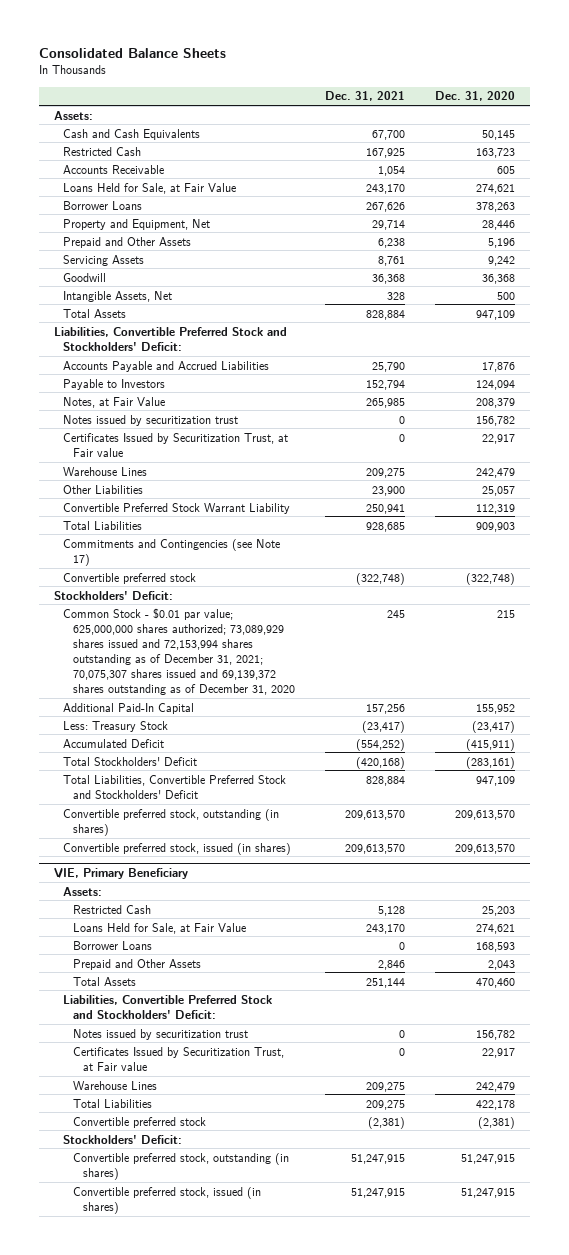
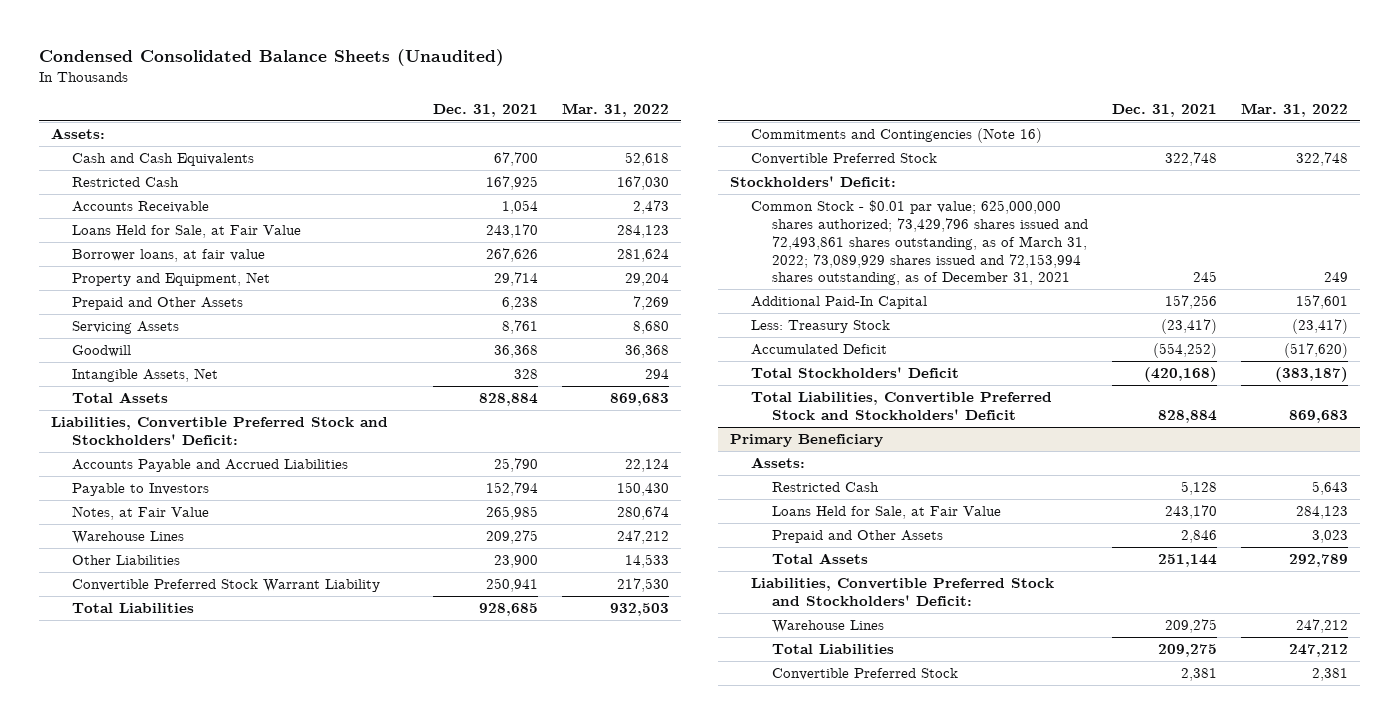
- Consolidated Balance Sheets
+ Condensed Consolidated Balance Sheets (Unaudited)
- | Dec. 31, 2021 | Dec. 31, 2020
+ | Dec. 31, 2021 | Mar. 31, 2022
- Borrower Loans | 267,626 | 378,263
+ Borrower loans, at fair value | 267,626 | 281,624
- Notes issued by securitization trust | 0 | 156,782
- Certificates Issued by Securitization Trust, at Fair value | 0 | 22,917
- Commitments and Contingencies (see Note 17)
- Convertible preferred stock | (322,748) | (322,748)
+ Commitments and Contingencies (Note 16)
+ Convertible Preferred Stock | 322,748 | 322,748
- Common Stock - $0.01 par value; 625,000,000 shares authorized; 73,089,929 shares issued and 72,153,994 shares outstanding as of December 31, 2021; 70,075,307 shares issued and 69,139,372 shares outstanding as of December 31, 2020 | 245 | 215
+ Common Stock - $0.01 par value; 625,000,000 shares authorized; 73,429,796 shares issued and 72,493,861 shares outstanding, as of March 31, 2022; 73,089,929 shares issued and 72,153,994 shares outstanding, as of December 31, 2021 | 245 | 249
- Convertible preferred stock, outstanding (in shares) | 209,613,570 | 209,613,570
- Convertible preferred stock, issued (in shares) | 209,613,570 | 209,613,570
- VIE, Primary Beneficiary
+ Primary Beneficiary
- Borrower Loans | 0 | 168,593
- Notes issued by securitization trust | 0 | 156,782
- Certificates Issued by Securitization Trust, at Fair value | 0 | 22,917
- Convertible preferred stock | (2,381) | (2,381)
- Stockholders' Deficit:
- Convertible preferred stock, outstanding (in shares) | 51,247,915 | 51,247,915
- Convertible preferred stock, issued (in shares) | 51,247,915 | 51,247,915
+ Convertible Preferred Stock | 2,381 | 2,381

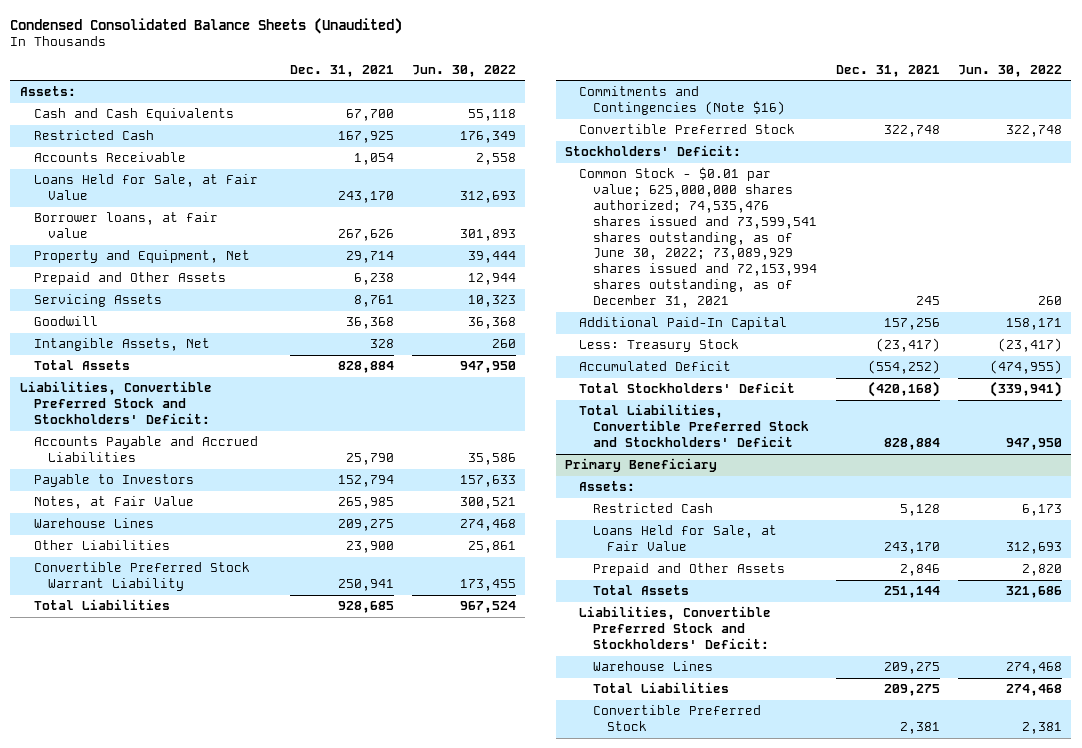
- | Dec. 31, 2021 | Mar. 31, 2022
+ | Dec. 31, 2021 | Jun. 30, 2022
- Commitments and Contingencies (Note 16)
+ Commitments and Contingencies (Note $16)
- Common Stock - $0.01 par value; 625,000,000 shares authorized; 73,429,796 shares issued and 72,493,861 shares outstanding, as of March 31, 2022; 73,089,929 shares issued and 72,153,994 shares outstanding, as of December 31, 2021 | 245 | 249
+ Common Stock - $0.01 par value; 625,000,000 shares authorized; 74,535,476 shares issued and 73,599,541 shares outstanding, as of June 30, 2022; 73,089,929 shares issued and 72,153,994 shares outstanding, as of December 31, 2021 | 245 | 260

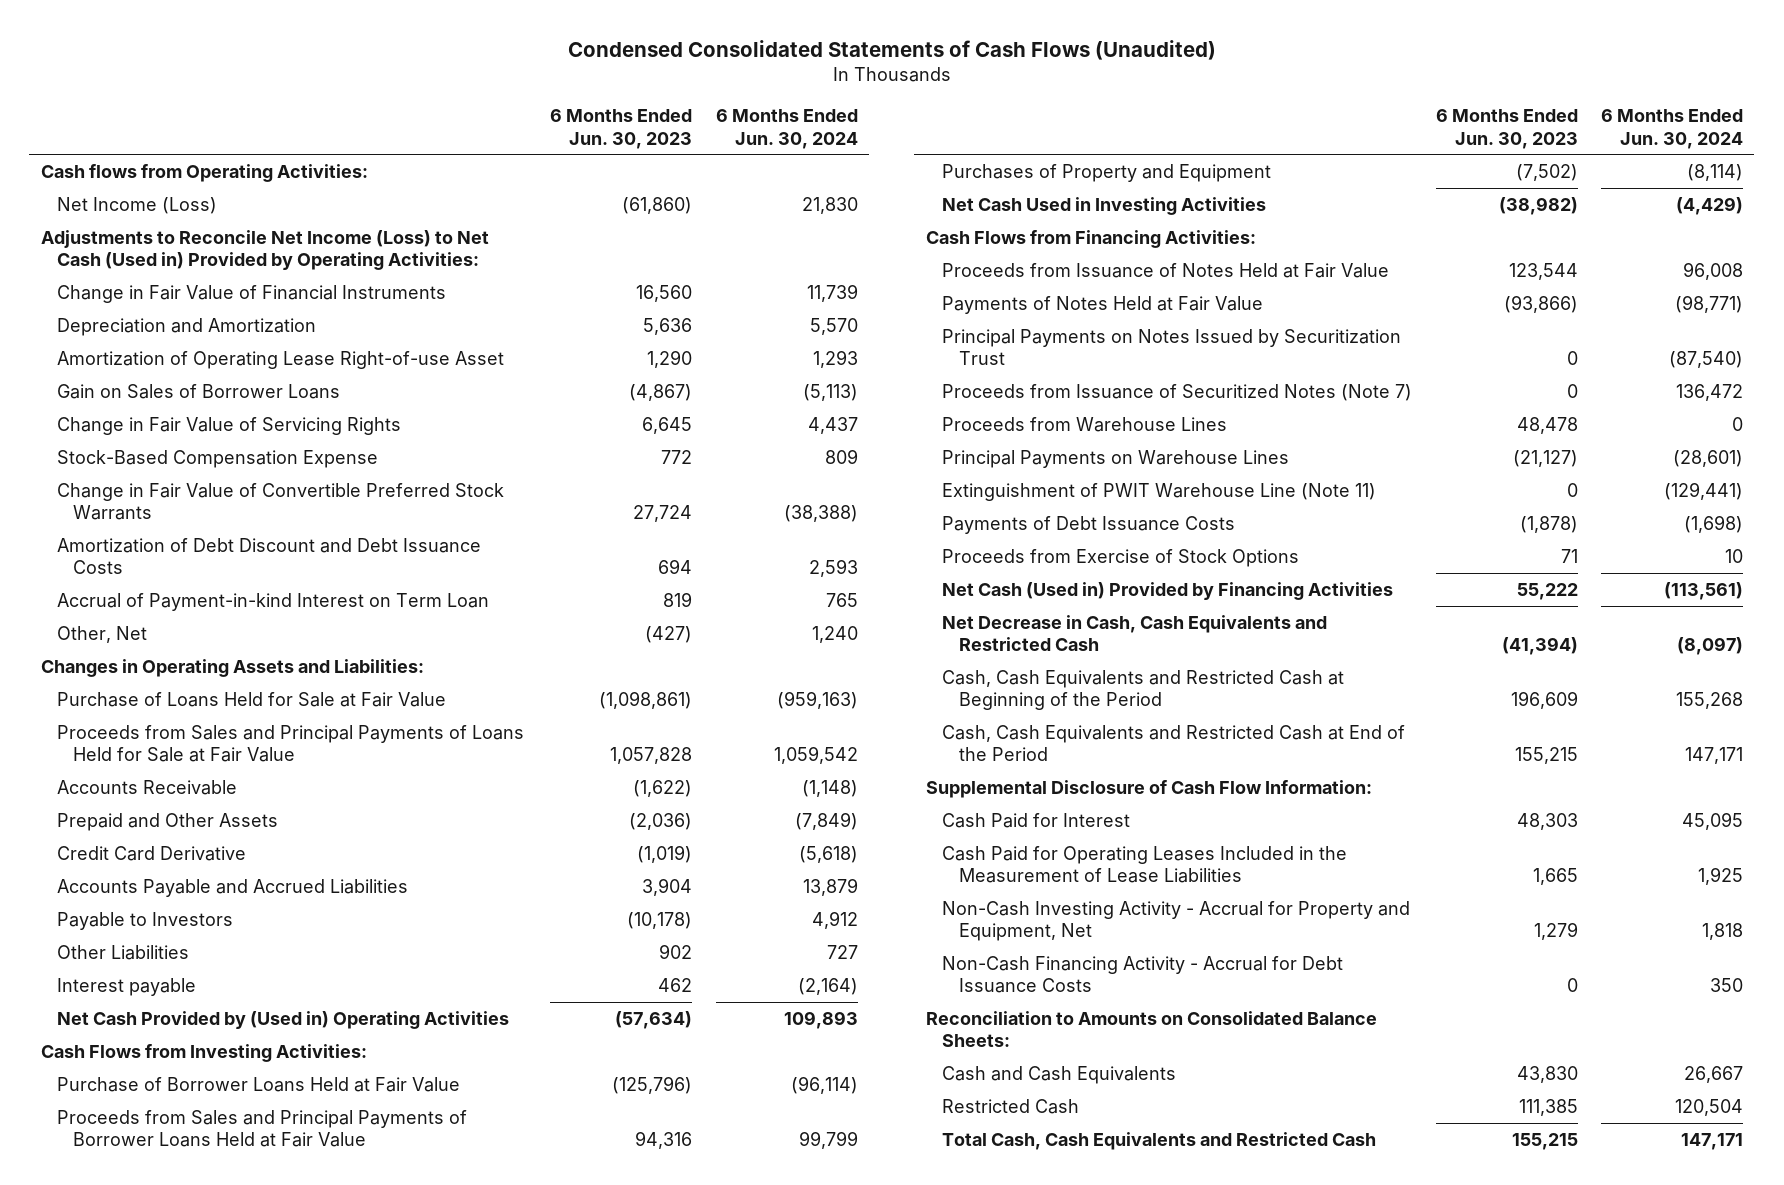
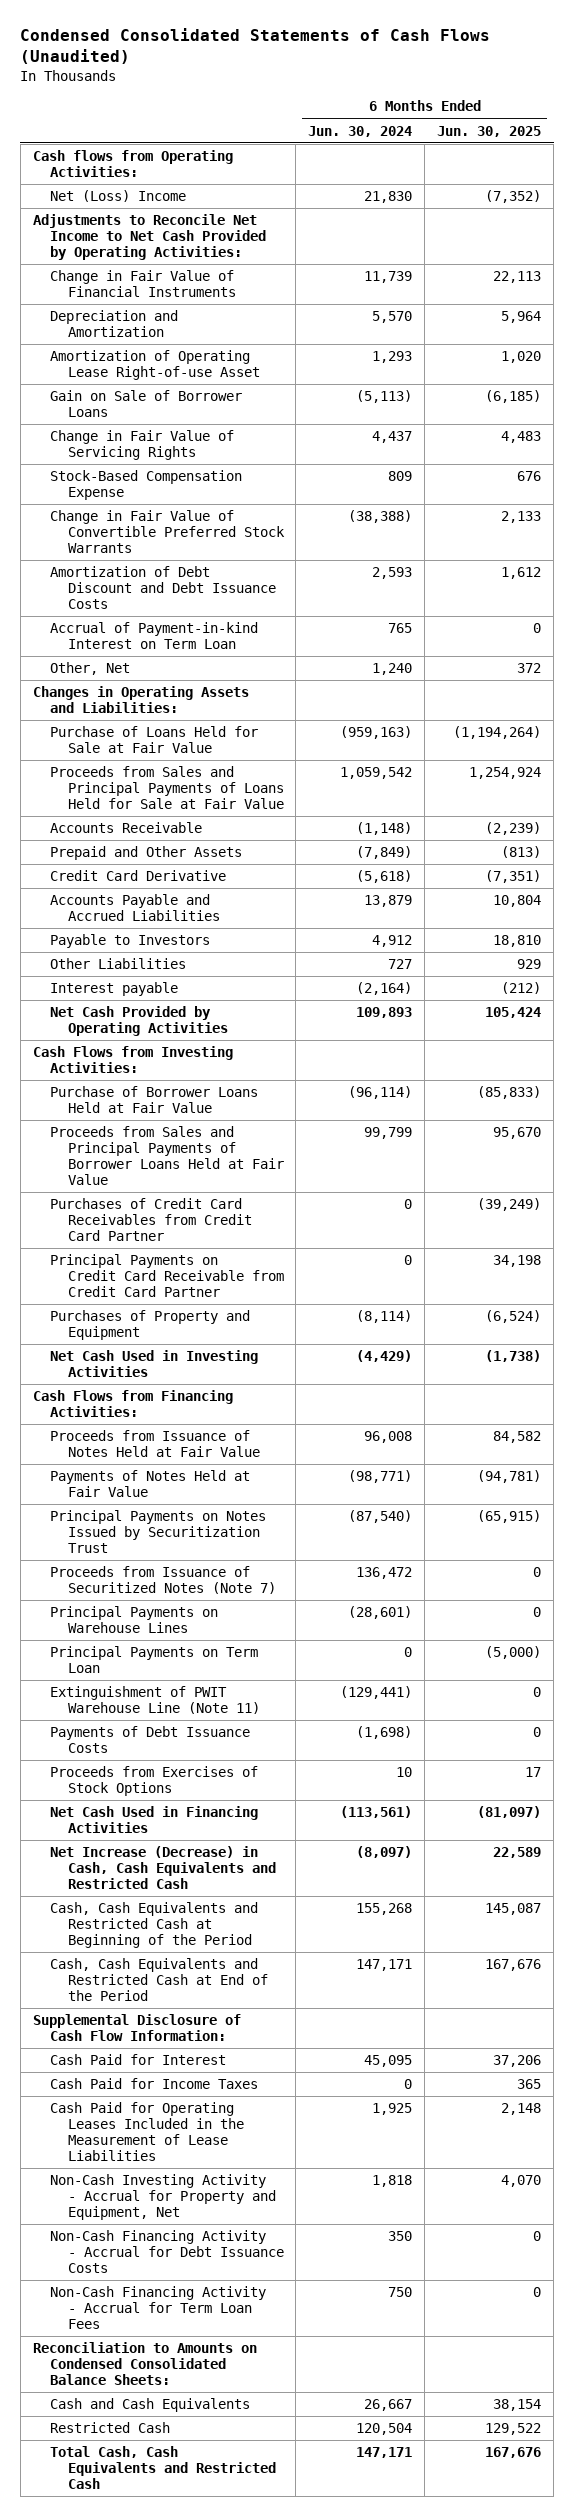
- | 6 Months Ended Jun. 30, 2023 | 6 Months Ended Jun. 30, 2024
+ | 6 Months Ended Jun. 30, 2024 | 6 Months Ended Jun. 30, 2025
- Net Income (Loss) | (61,860) | 21,830
- Adjustments to Reconcile Net Income (Loss) to Net Cash (Used in) Provided by Operating Activities:
+ Net (Loss) Income | 21,830 | (7,352)
+ Adjustments to Reconcile Net Income to Net Cash Provided by Operating Activities:
- Gain on Sales of Borrower Loans | (4,867) | (5,113)
+ Gain on Sale of Borrower Loans | (5,113) | (6,185)
- Net Cash Provided by (Used in) Operating Activities | (57,634) | 109,893
+ Net Cash Provided by Operating Activities | 109,893 | 105,424
+ Purchases of Credit Card Receivables from Credit Card Partner | 0 | (39,249)
+ Principal Payments on Credit Card Receivable from Credit Card Partner | 0 | 34,198
- Proceeds from Warehouse Lines | 48,478 | 0
+ Principal Payments on Term Loan | 0 | (5,000)
- Proceeds from Exercise of Stock Options | 71 | 10
- Net Cash (Used in) Provided by Financing Activities | 55,222 | (113,561)
- Net Decrease in Cash, Cash Equivalents and Restricted Cash | (41,394) | (8,097)
+ Proceeds from Exercises of Stock Options | 10 | 17
+ Net Cash Used in Financing Activities | (113,561) | (81,097)
+ Net Increase (Decrease) in Cash, Cash Equivalents and Restricted Cash | (8,097) | 22,589
+ Cash Paid for Income Taxes | 0 | 365
- Reconciliation to Amounts on Consolidated Balance Sheets:
+ Non-Cash Financing Activity - Accrual for Term Loan Fees | 750 | 0
+ Reconciliation to Amounts on Condensed Consolidated Balance Sheets:

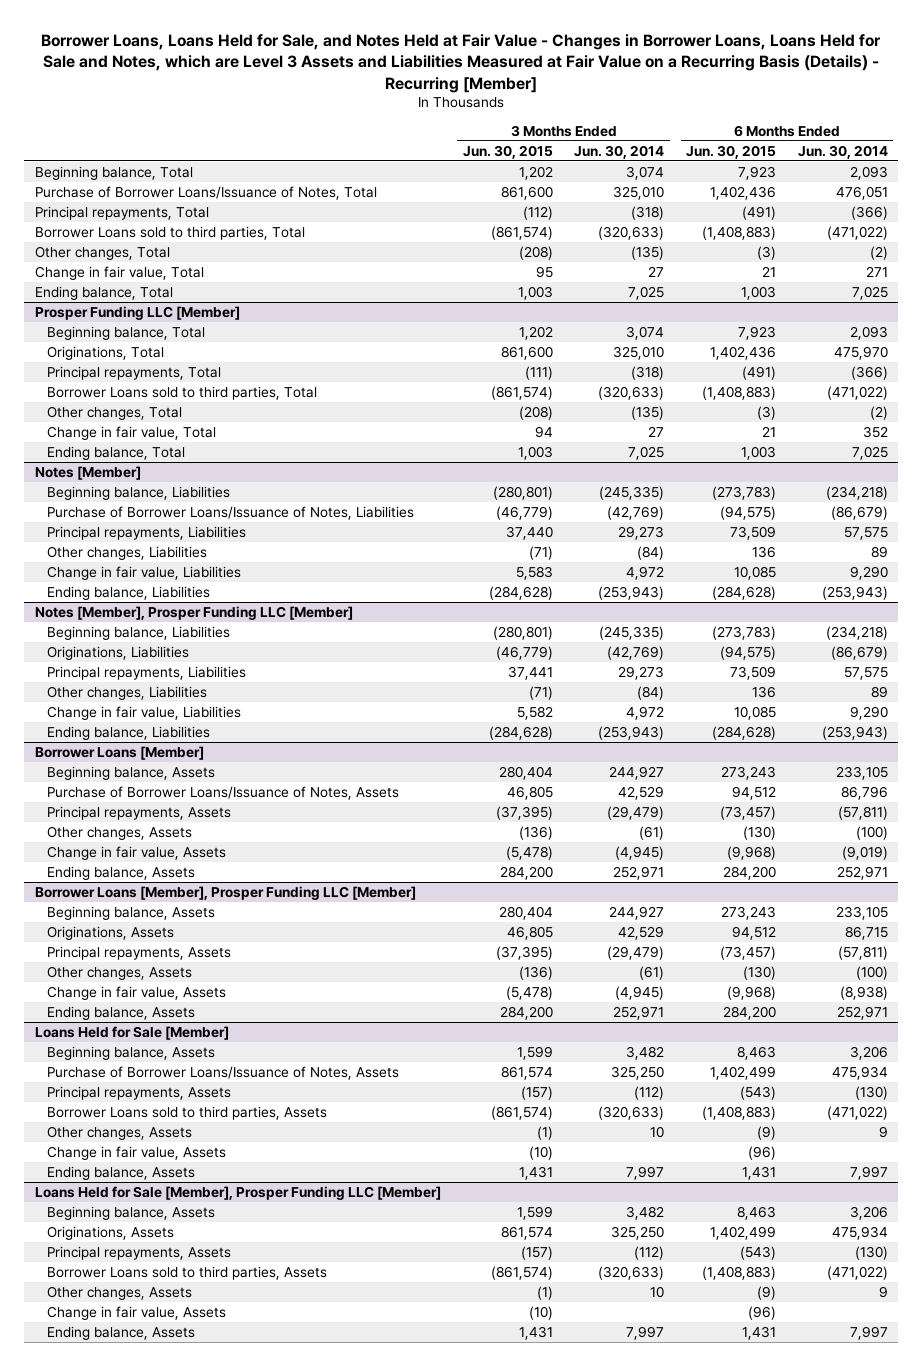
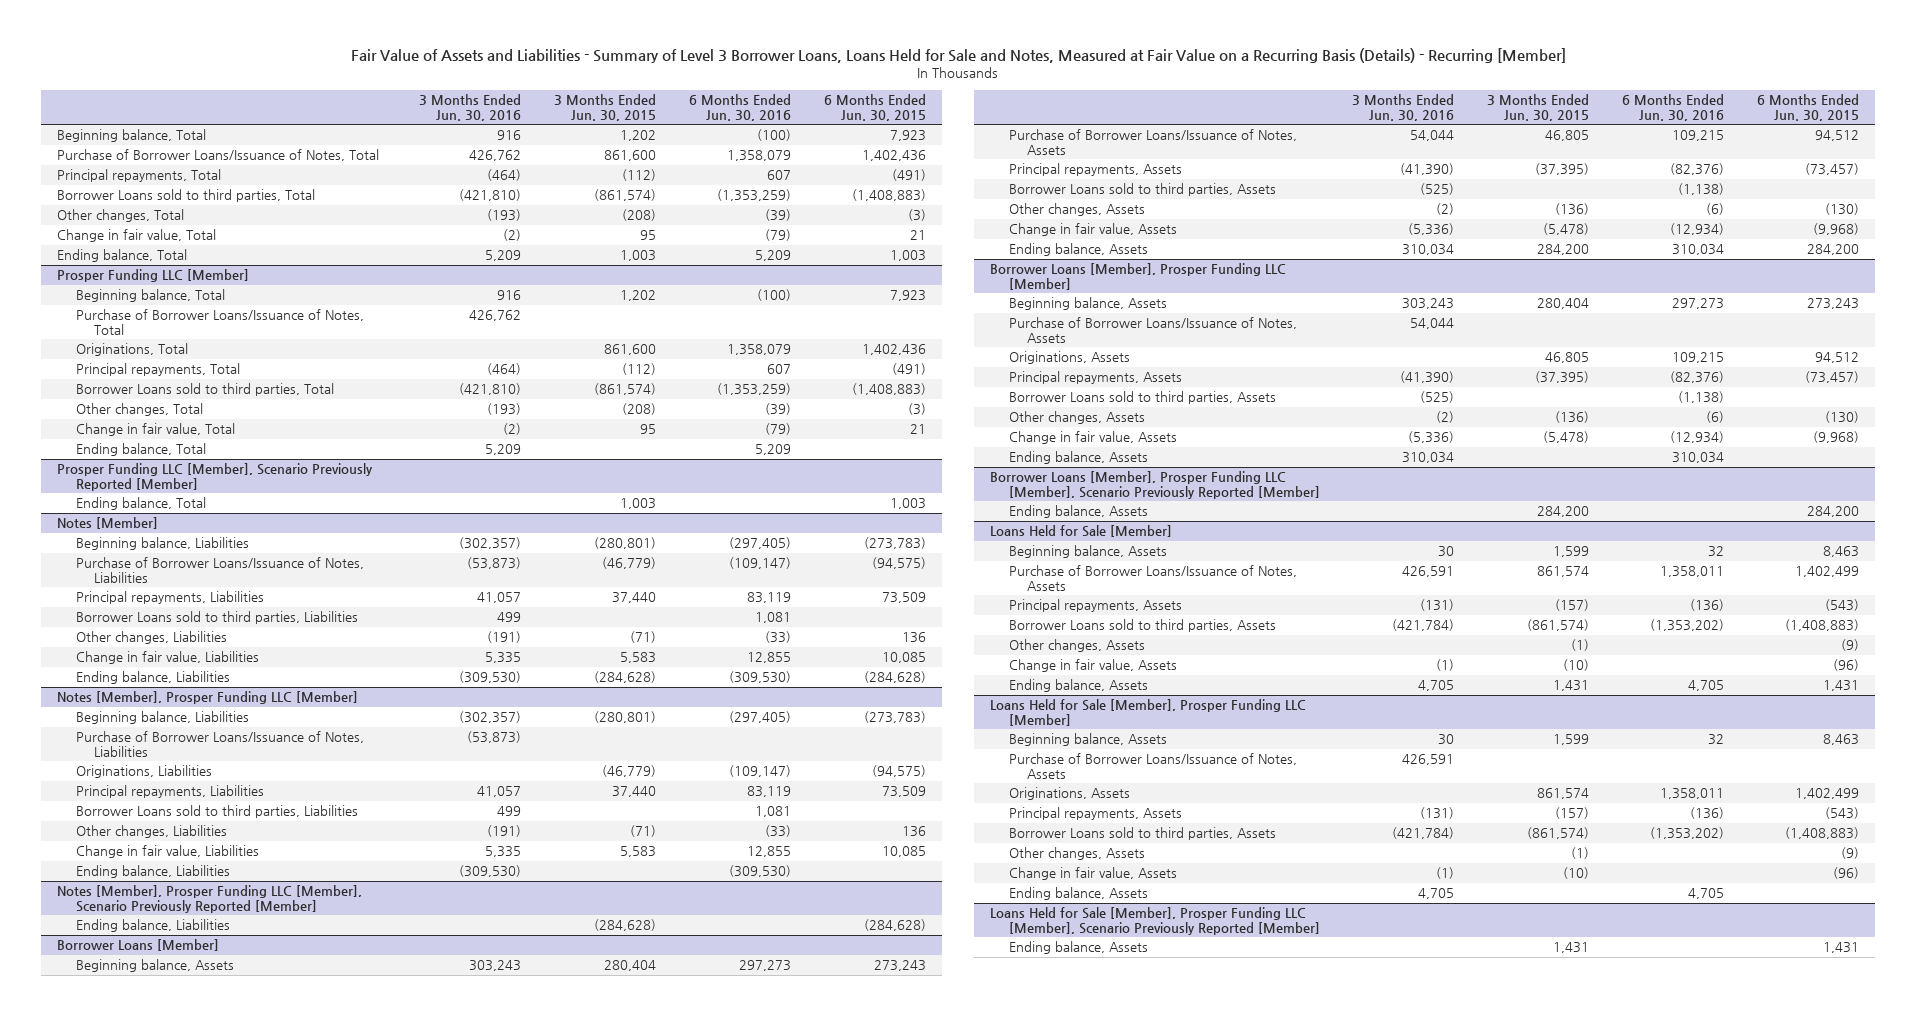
- Borrower Loans, Loans Held for Sale, and Notes Held at Fair Value - Changes in Borrower Loans, Loans Held for Sale and Notes, which are Level 3 Assets and Liabilities Measured at Fair Value on a Recurring Basis (Details) - Recurring [Member]
+ Fair Value of Assets and Liabilities - Summary of Level 3 Borrower Loans, Loans Held for Sale and Notes, Measured at Fair Value on a Recurring Basis (Details) - Recurring [Member]
- | 3 Months Ended Jun. 30, 2015 | 3 Months Ended Jun. 30, 2014 | 6 Months Ended Jun. 30, 2015 | 6 Months Ended Jun. 30, 2014
+ | 3 Months Ended Jun. 30, 2016 | 3 Months Ended Jun. 30, 2015 | 6 Months Ended Jun. 30, 2016 | 6 Months Ended Jun. 30, 2015
@ Prosper Funding LLC [Member]
+ Purchase of Borrower Loans/Issuance of Notes, Total | 426,762 | | |
- Principal repayments, Total | (111) | (318) | (491) | (366)
+ Principal repayments, Total | (464) | (112) | 607 | (491)
- Change in fair value, Total | 94 | 27 | 21 | 352
+ Change in fair value, Total | (2) | 95 | (79) | 21
+ Ending balance, Total | 5,209 | | 5,209 |
+ Prosper Funding LLC [Member], Scenario Previously Reported [Member]
@ Notes [Member]
+ Borrower Loans sold to third parties, Liabilities | 499 | | 1,081 |
@ Notes [Member], Prosper Funding LLC [Member]
+ Purchase of Borrower Loans/Issuance of Notes, Liabilities | (53,873) | | |
- Principal repayments, Liabilities | 37,441 | 29,273 | 73,509 | 57,575
+ Principal repayments, Liabilities | 41,057 | 37,440 | 83,119 | 73,509
+ Borrower Loans sold to third parties, Liabilities | 499 | | 1,081 |
- Change in fair value, Liabilities | 5,582 | 4,972 | 10,085 | 9,290
+ Change in fair value, Liabilities | 5,335 | 5,583 | 12,855 | 10,085
+ Ending balance, Liabilities | (309,530) | | (309,530) |
+ Notes [Member], Prosper Funding LLC [Member], Scenario Previously Reported [Member]
@ Borrower Loans [Member]
+ Borrower Loans sold to third parties, Assets | (525) | | (1,138) |
@ Borrower Loans [Member], Prosper Funding LLC [Member]
+ Purchase of Borrower Loans/Issuance of Notes, Assets | 54,044 | | |
+ Borrower Loans sold to third parties, Assets | (525) | | (1,138) |
+ Ending balance, Assets | 310,034 | | 310,034 |
+ Borrower Loans [Member], Prosper Funding LLC [Member], Scenario Previously Reported [Member]
@ Loans Held for Sale [Member], Prosper Funding LLC [Member]
+ Purchase of Borrower Loans/Issuance of Notes, Assets | 426,591 | | |
+ Ending balance, Assets | 4,705 | | 4,705 |
+ Loans Held for Sale [Member], Prosper Funding LLC [Member], Scenario Previously Reported [Member]

